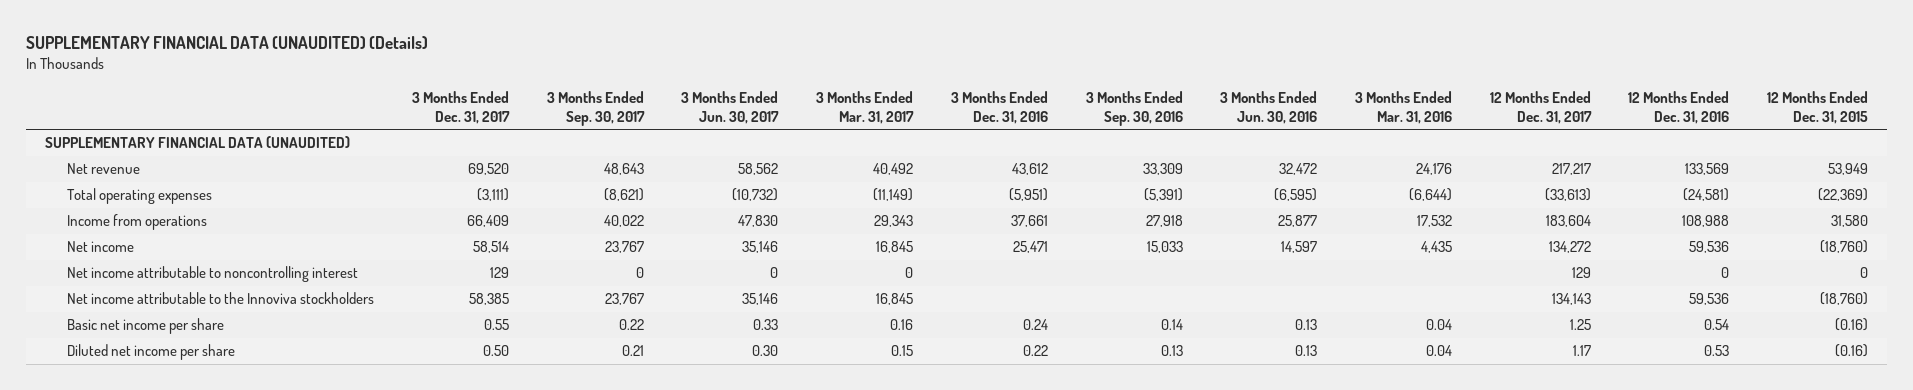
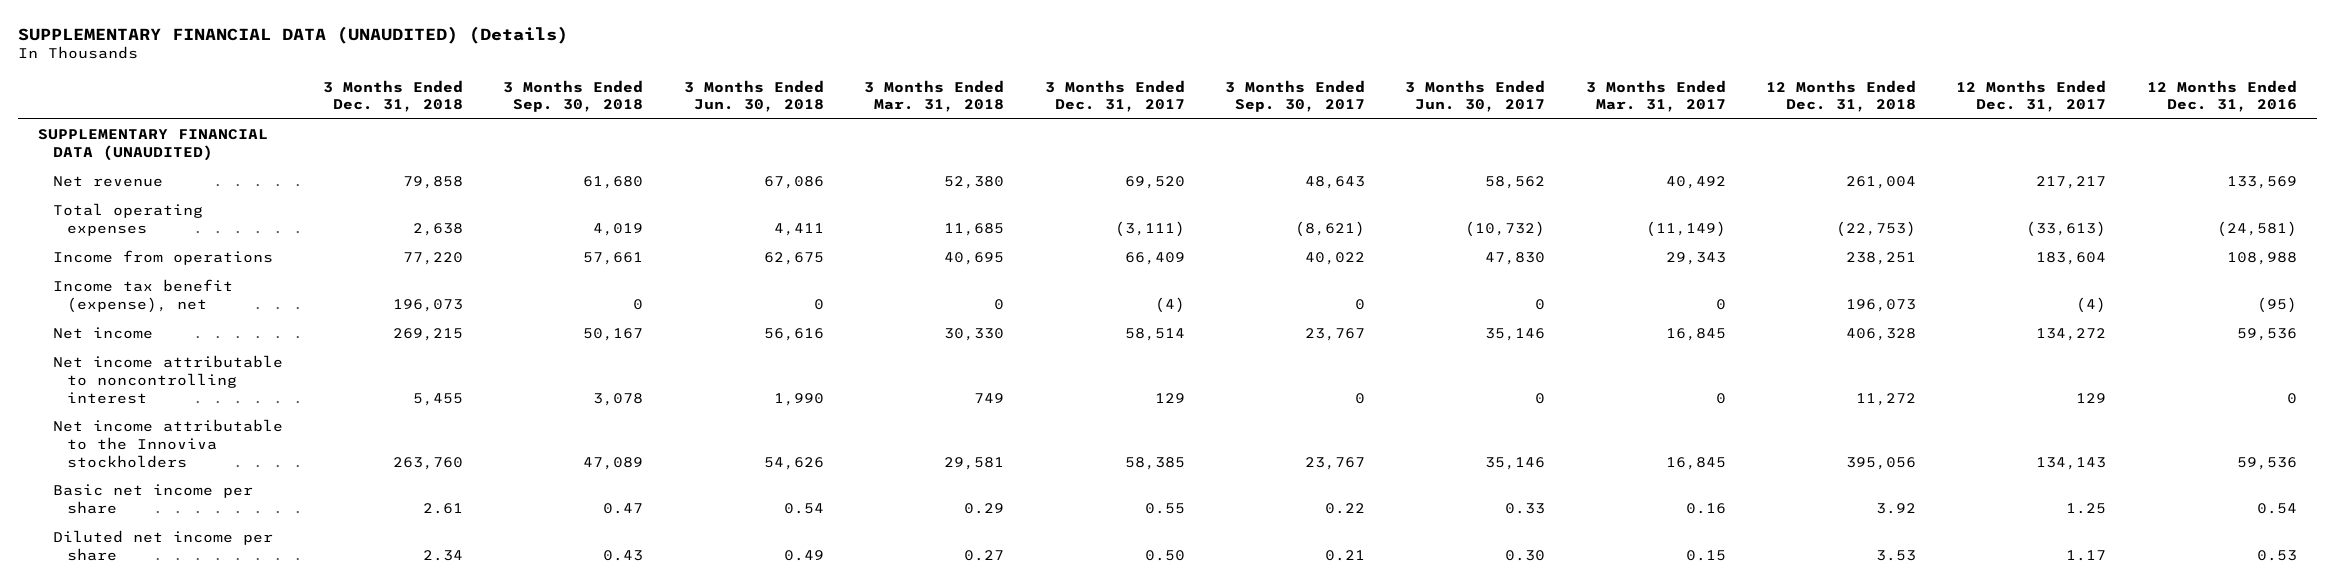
- | 3 Months Ended Dec. 31, 2017 | 3 Months Ended Sep. 30, 2017 | 3 Months Ended Jun. 30, 2017 | 3 Months Ended Mar. 31, 2017 | 3 Months Ended Dec. 31, 2016 | 3 Months Ended Sep. 30, 2016 | 3 Months Ended Jun. 30, 2016 | 3 Months Ended Mar. 31, 2016 | 12 Months Ended Dec. 31, 2017 | 12 Months Ended Dec. 31, 2016 | 12 Months Ended Dec. 31, 2015
+ | 3 Months Ended Dec. 31, 2018 | 3 Months Ended Sep. 30, 2018 | 3 Months Ended Jun. 30, 2018 | 3 Months Ended Mar. 31, 2018 | 3 Months Ended Dec. 31, 2017 | 3 Months Ended Sep. 30, 2017 | 3 Months Ended Jun. 30, 2017 | 3 Months Ended Mar. 31, 2017 | 12 Months Ended Dec. 31, 2018 | 12 Months Ended Dec. 31, 2017 | 12 Months Ended Dec. 31, 2016
+ Income tax benefit (expense), net | 196,073 | 0 | 0 | 0 | (4) | 0 | 0 | 0 | 196,073 | (4) | (95)

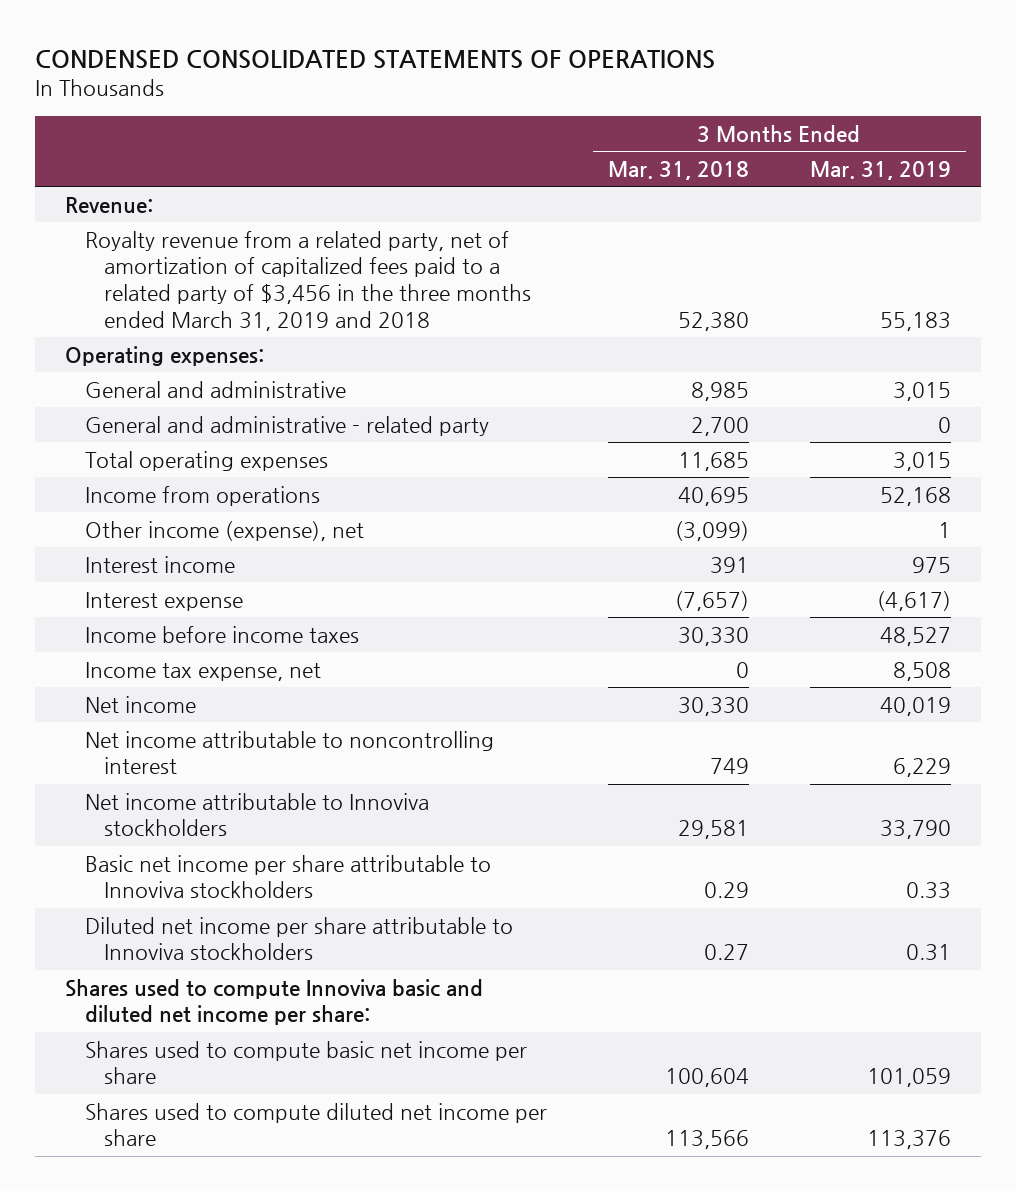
- SUPPLEMENTARY FINANCIAL DATA (UNAUDITED) (Details)
+ CONDENSED CONSOLIDATED STATEMENTS OF OPERATIONS
- | 3 Months Ended Dec. 31, 2018 | 3 Months Ended Sep. 30, 2018 | 3 Months Ended Jun. 30, 2018 | 3 Months Ended Mar. 31, 2018 | 3 Months Ended Dec. 31, 2017 | 3 Months Ended Sep. 30, 2017 | 3 Months Ended Jun. 30, 2017 | 3 Months Ended Mar. 31, 2017 | 12 Months Ended Dec. 31, 2018 | 12 Months Ended Dec. 31, 2017 | 12 Months Ended Dec. 31, 2016
+ | 3 Months Ended Mar. 31, 2018 | 3 Months Ended Mar. 31, 2019
- SUPPLEMENTARY FINANCIAL DATA (UNAUDITED)
- Net revenue | 79,858 | 61,680 | 67,086 | 52,380 | 69,520 | 48,643 | 58,562 | 40,492 | 261,004 | 217,217 | 133,569
+ Revenue:
+ Royalty revenue from a related party, net of amortization of capitalized fees paid to a related party of $3,456 in the three months ended March 31, 2019 and 2018 | 52,380 | 55,183
+ Operating expenses:
+ General and administrative | 8,985 | 3,015
+ General and administrative - related party | 2,700 | 0
- Income tax benefit (expense), net | 196,073 | 0 | 0 | 0 | (4) | 0 | 0 | 0 | 196,073 | (4) | (95)
+ Other income (expense), net | (3,099) | 1
+ Interest income | 391 | 975
+ Interest expense | (7,657) | (4,617)
+ Income before income taxes | 30,330 | 48,527
+ Income tax expense, net | 0 | 8,508
- Net income attributable to the Innoviva stockholders | 263,760 | 47,089 | 54,626 | 29,581 | 58,385 | 23,767 | 35,146 | 16,845 | 395,056 | 134,143 | 59,536
- Basic net income per share | 2.61 | 0.47 | 0.54 | 0.29 | 0.55 | 0.22 | 0.33 | 0.16 | 3.92 | 1.25 | 0.54
- Diluted net income per share | 2.34 | 0.43 | 0.49 | 0.27 | 0.50 | 0.21 | 0.30 | 0.15 | 3.53 | 1.17 | 0.53
+ Net income attributable to Innoviva stockholders | 29,581 | 33,790
+ Basic net income per share attributable to Innoviva stockholders | 0.29 | 0.33
+ Diluted net income per share attributable to Innoviva stockholders | 0.27 | 0.31
+ Shares used to compute Innoviva basic and diluted net income per share:
+ Shares used to compute basic net income per share | 100,604 | 101,059
+ Shares used to compute diluted net income per share | 113,566 | 113,376

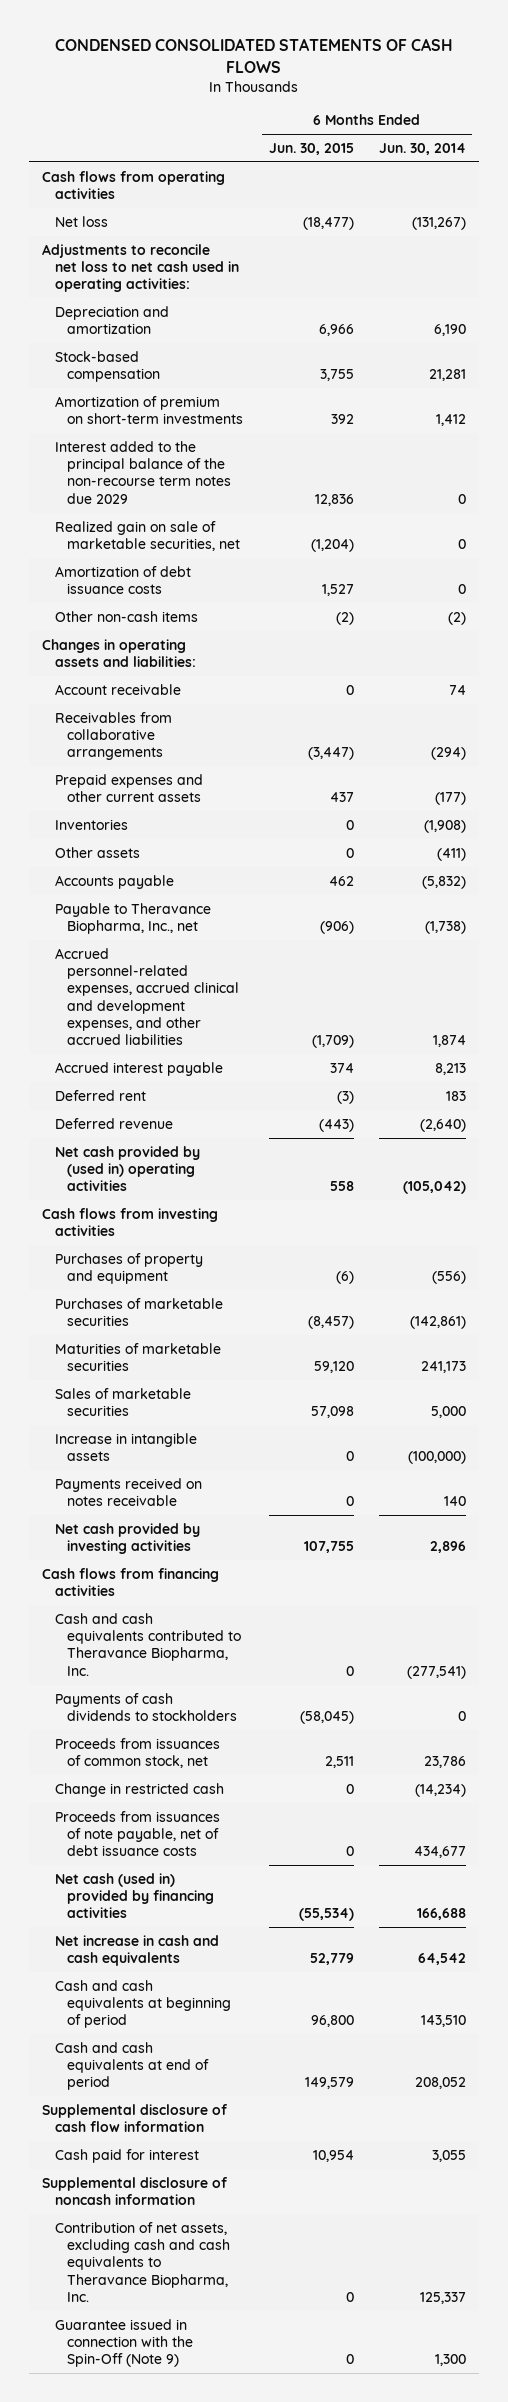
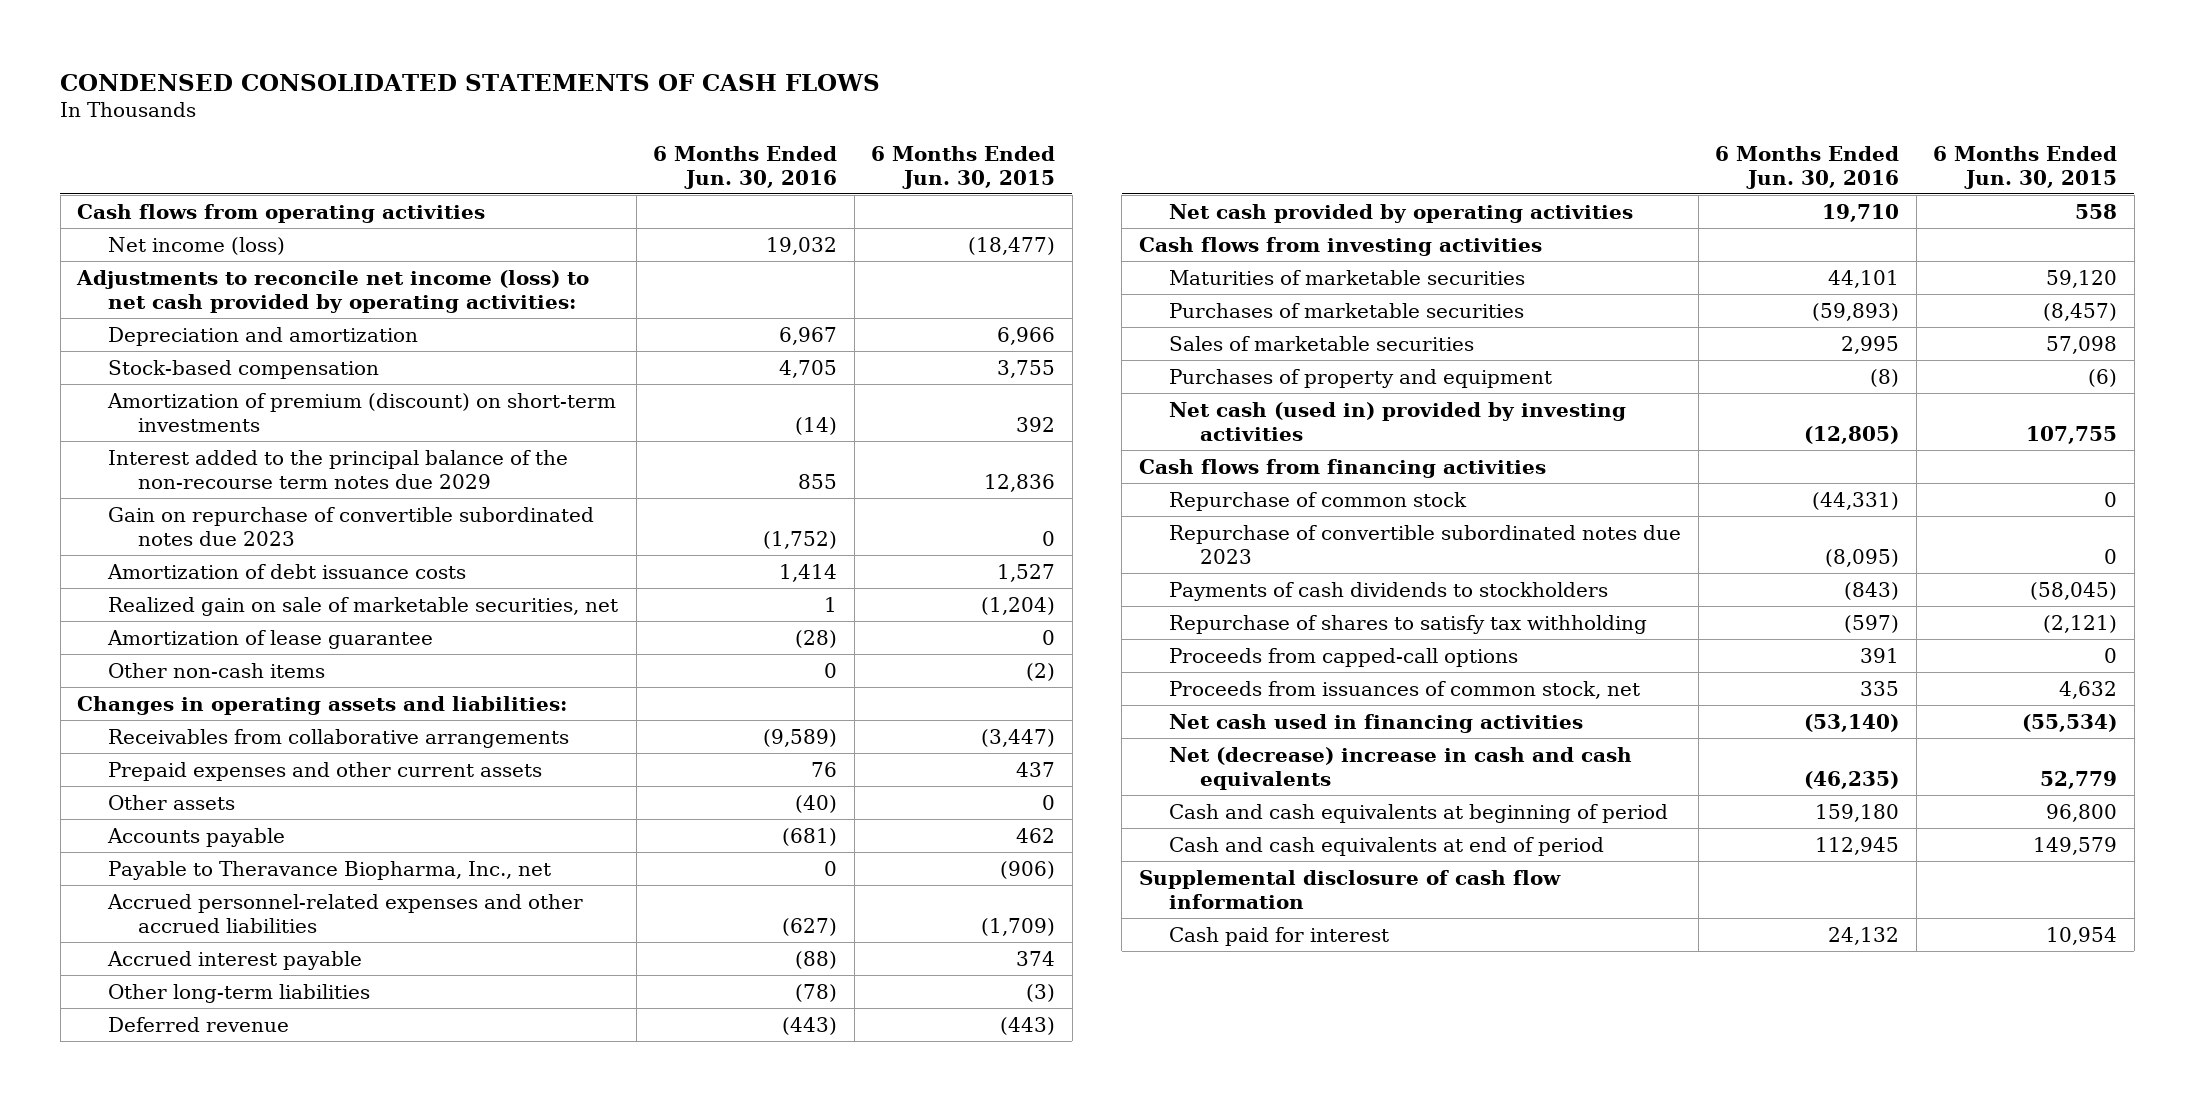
- | 6 Months Ended Jun. 30, 2015 | 6 Months Ended Jun. 30, 2014
+ | 6 Months Ended Jun. 30, 2016 | 6 Months Ended Jun. 30, 2015
- Net loss | (18,477) | (131,267)
- Adjustments to reconcile net loss to net cash used in operating activities:
+ Net income (loss) | 19,032 | (18,477)
+ Adjustments to reconcile net income (loss) to net cash provided by operating activities:
- Amortization of premium on short-term investments | 392 | 1,412
+ Amortization of premium (discount) on short-term investments | (14) | 392
+ Gain on repurchase of convertible subordinated notes due 2023 | (1,752) | 0
moved down: Realized gain on sale of marketable securities, net | 1 | (1,204)
+ Amortization of lease guarantee | (28) | 0
- Account receivable | 0 | 74
- Inventories | 0 | (1,908)
- Accrued personnel-related expenses, accrued clinical and development expenses, and other accrued liabilities | (1,709) | 1,874
+ Accrued personnel-related expenses and other accrued liabilities | (627) | (1,709)
- Deferred rent | (3) | 183
+ Other long-term liabilities | (78) | (3)
- Net cash provided by (used in) operating activities | 558 | (105,042)
+ Net cash provided by operating activities | 19,710 | 558
moved down: Purchases of marketable securities | (59,893) | (8,457)
- Increase in intangible assets | 0 | (100,000)
- Payments received on notes receivable | 0 | 140
- Net cash provided by investing activities | 107,755 | 2,896
moved down: Purchases of property and equipment | (8) | (6)
+ Net cash (used in) provided by investing activities | (12,805) | 107,755
- Cash and cash equivalents contributed to Theravance Biopharma, Inc. | 0 | (277,541)
+ Repurchase of common stock | (44,331) | 0
+ Repurchase of convertible subordinated notes due 2023 | (8,095) | 0
- Proceeds from issuances of common stock, net | 2,511 | 23,786
- Change in restricted cash | 0 | (14,234)
- Proceeds from issuances of note payable, net of debt issuance costs | 0 | 434,677
- Net cash (used in) provided by financing activities | (55,534) | 166,688
- Net increase in cash and cash equivalents | 52,779 | 64,542
+ Repurchase of shares to satisfy tax withholding | (597) | (2,121)
+ Proceeds from capped-call options | 391 | 0
+ Proceeds from issuances of common stock, net | 335 | 4,632
+ Net cash used in financing activities | (53,140) | (55,534)
+ Net (decrease) increase in cash and cash equivalents | (46,235) | 52,779
- Supplemental disclosure of noncash information
- Contribution of net assets, excluding cash and cash equivalents to Theravance Biopharma, Inc. | 0 | 125,337
- Guarantee issued in connection with the Spin-Off (Note 9) | 0 | 1,300

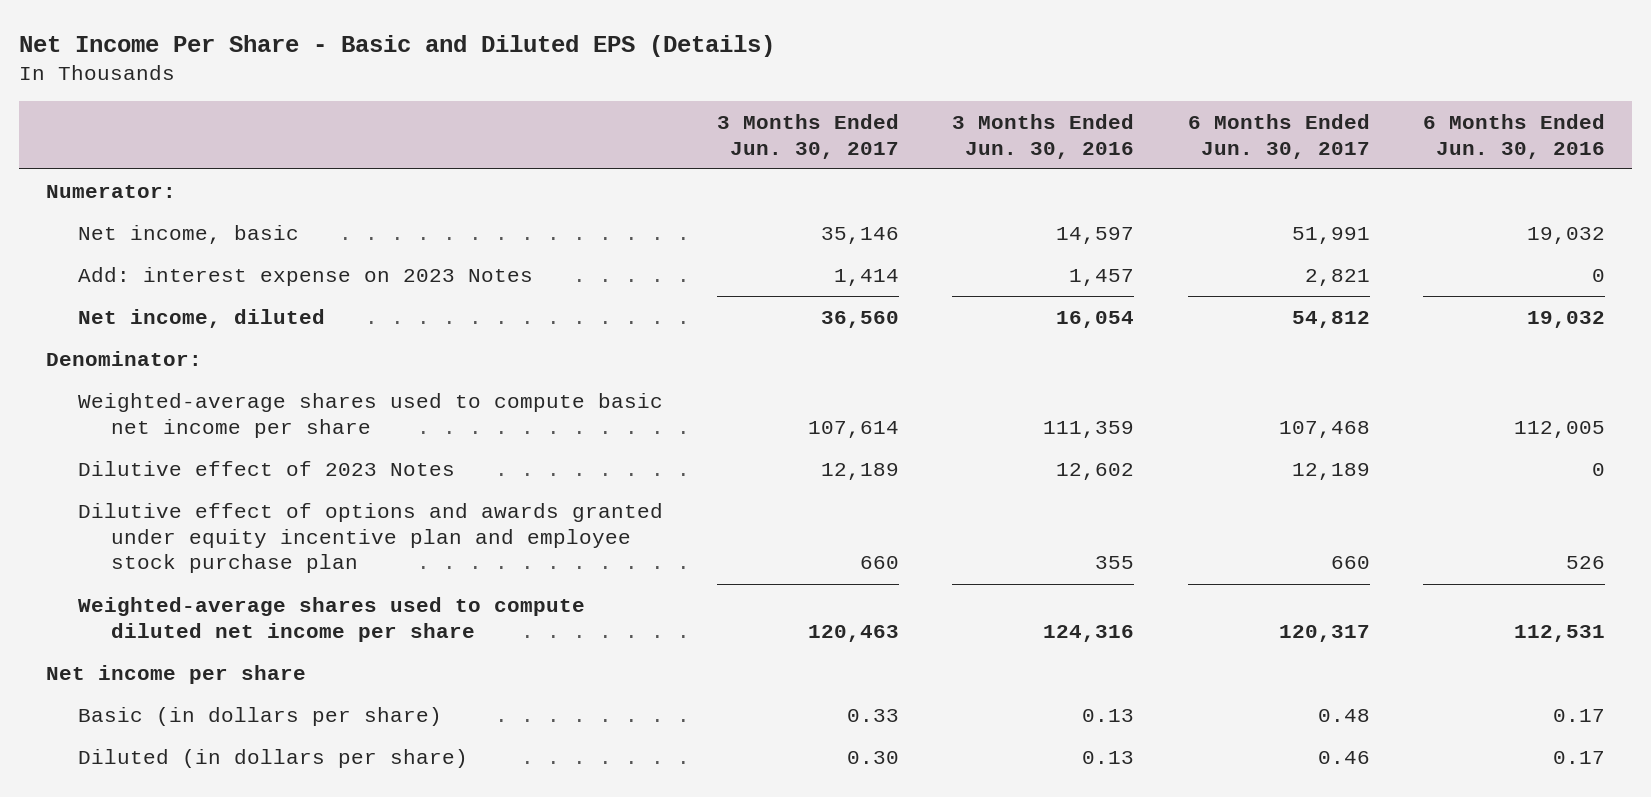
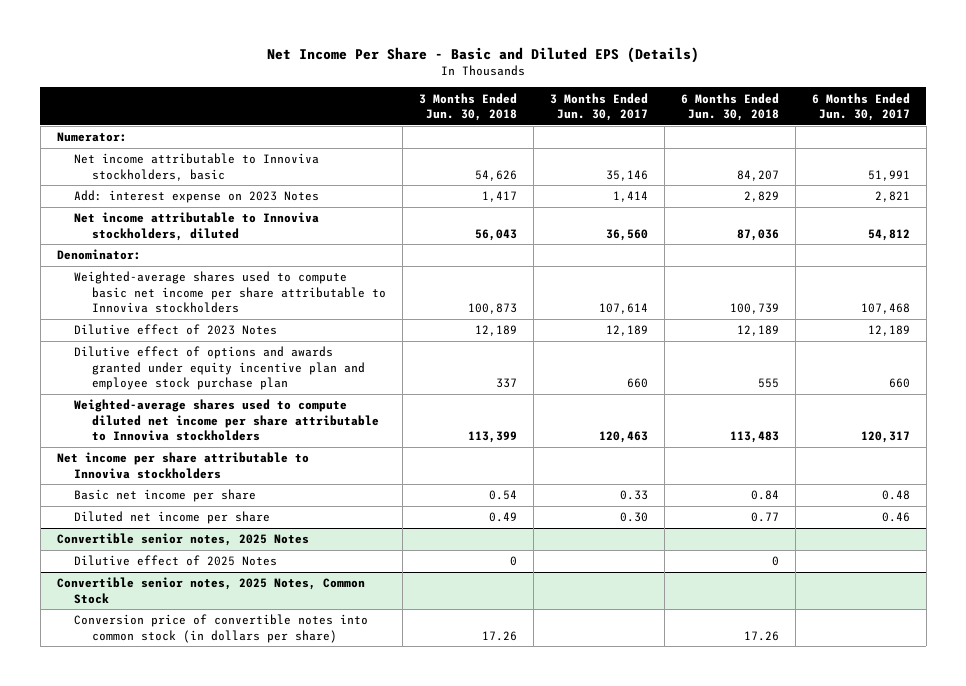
- | 3 Months Ended Jun. 30, 2017 | 3 Months Ended Jun. 30, 2016 | 6 Months Ended Jun. 30, 2017 | 6 Months Ended Jun. 30, 2016
+ | 3 Months Ended Jun. 30, 2018 | 3 Months Ended Jun. 30, 2017 | 6 Months Ended Jun. 30, 2018 | 6 Months Ended Jun. 30, 2017
- Net income, basic | 35,146 | 14,597 | 51,991 | 19,032
+ Net income attributable to Innoviva stockholders, basic | 54,626 | 35,146 | 84,207 | 51,991
- Net income, diluted | 36,560 | 16,054 | 54,812 | 19,032
+ Net income attributable to Innoviva stockholders, diluted | 56,043 | 36,560 | 87,036 | 54,812
- Weighted-average shares used to compute basic net income per share | 107,614 | 111,359 | 107,468 | 112,005
+ Weighted-average shares used to compute basic net income per share attributable to Innoviva stockholders | 100,873 | 107,614 | 100,739 | 107,468
- Weighted-average shares used to compute diluted net income per share | 120,463 | 124,316 | 120,317 | 112,531
- Net income per share
- Basic (in dollars per share) | 0.33 | 0.13 | 0.48 | 0.17
- Diluted (in dollars per share) | 0.30 | 0.13 | 0.46 | 0.17
+ Weighted-average shares used to compute diluted net income per share attributable to Innoviva stockholders | 113,399 | 120,463 | 113,483 | 120,317
+ Net income per share attributable to Innoviva stockholders
+ Basic net income per share | 0.54 | 0.33 | 0.84 | 0.48
+ Diluted net income per share | 0.49 | 0.30 | 0.77 | 0.46
+ Convertible senior notes, 2025 Notes
+ Dilutive effect of 2025 Notes | 0 | | 0 |
+ Convertible senior notes, 2025 Notes, Common Stock
+ Conversion price of convertible notes into common stock (in dollars per share) | 17.26 | | 17.26 |

